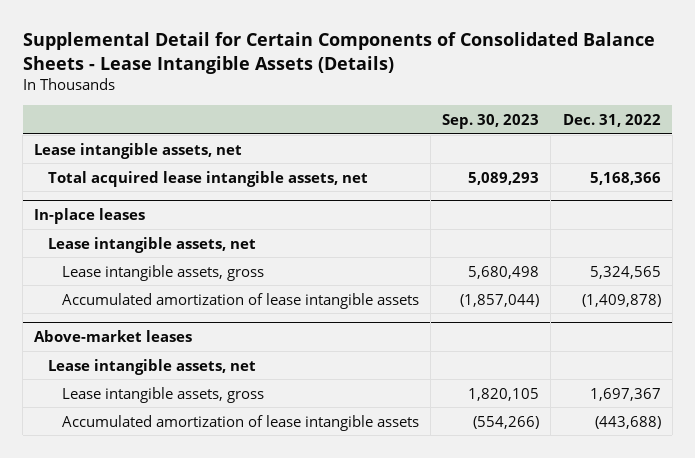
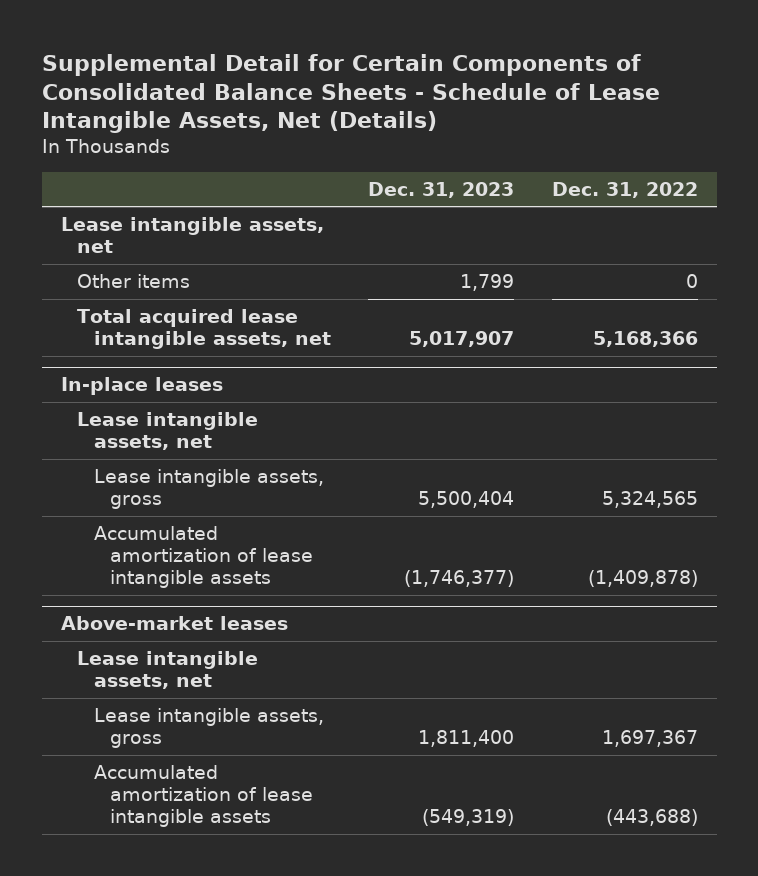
- Supplemental Detail for Certain Components of Consolidated Balance Sheets - Lease Intangible Assets (Details)
+ Supplemental Detail for Certain Components of Consolidated Balance Sheets - Schedule of Lease Intangible Assets, Net (Details)
- | Sep. 30, 2023 | Dec. 31, 2022
+ | Dec. 31, 2023 | Dec. 31, 2022
+ Other items | 1,799 | 0

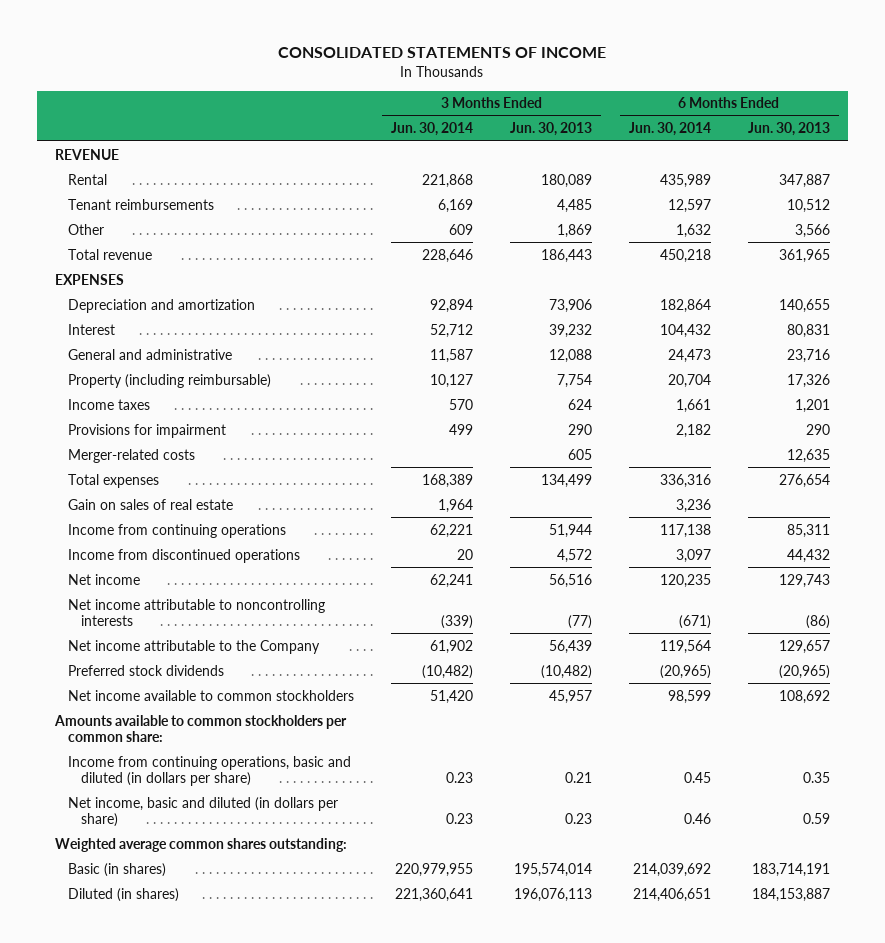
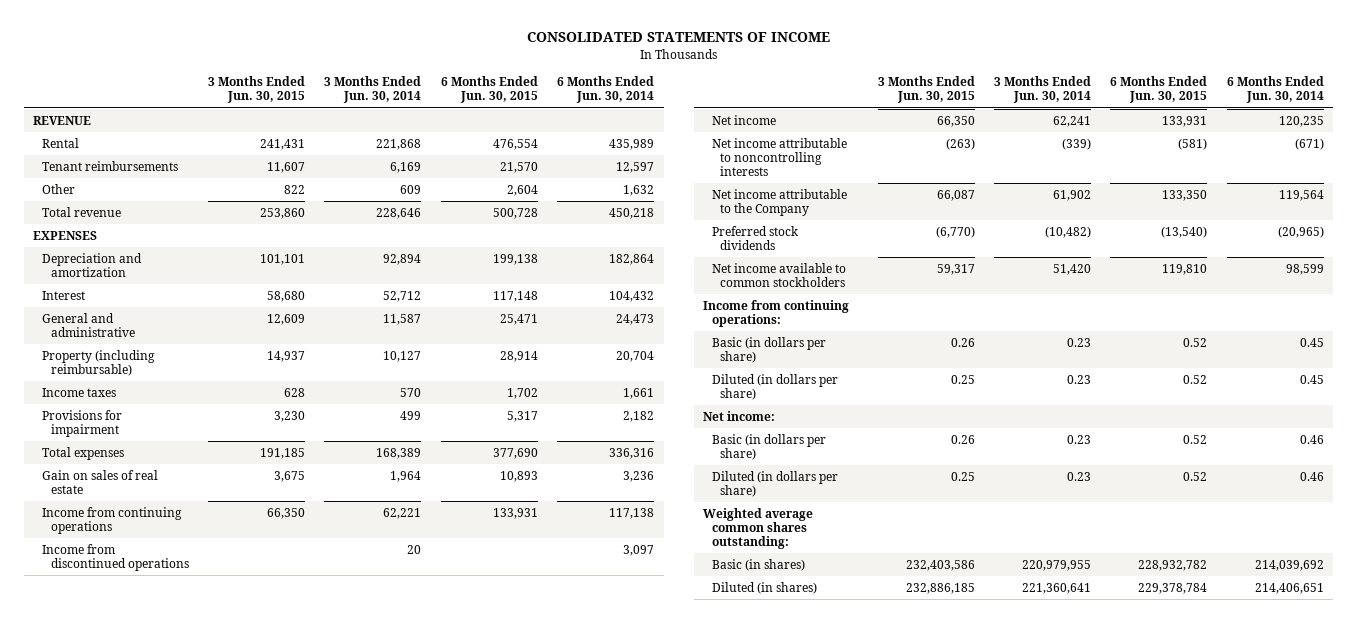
- | 3 Months Ended Jun. 30, 2014 | 3 Months Ended Jun. 30, 2013 | 6 Months Ended Jun. 30, 2014 | 6 Months Ended Jun. 30, 2013
+ | 3 Months Ended Jun. 30, 2015 | 3 Months Ended Jun. 30, 2014 | 6 Months Ended Jun. 30, 2015 | 6 Months Ended Jun. 30, 2014
- Merger-related costs | | 605 | | 12,635
- Amounts available to common stockholders per common share:
- Income from continuing operations, basic and diluted (in dollars per share) | 0.23 | 0.21 | 0.45 | 0.35
- Net income, basic and diluted (in dollars per share) | 0.23 | 0.23 | 0.46 | 0.59
+ Income from continuing operations:
+ Basic (in dollars per share) | 0.26 | 0.23 | 0.52 | 0.45
+ Diluted (in dollars per share) | 0.25 | 0.23 | 0.52 | 0.45
+ Net income:
+ Basic (in dollars per share) | 0.26 | 0.23 | 0.52 | 0.46
+ Diluted (in dollars per share) | 0.25 | 0.23 | 0.52 | 0.46

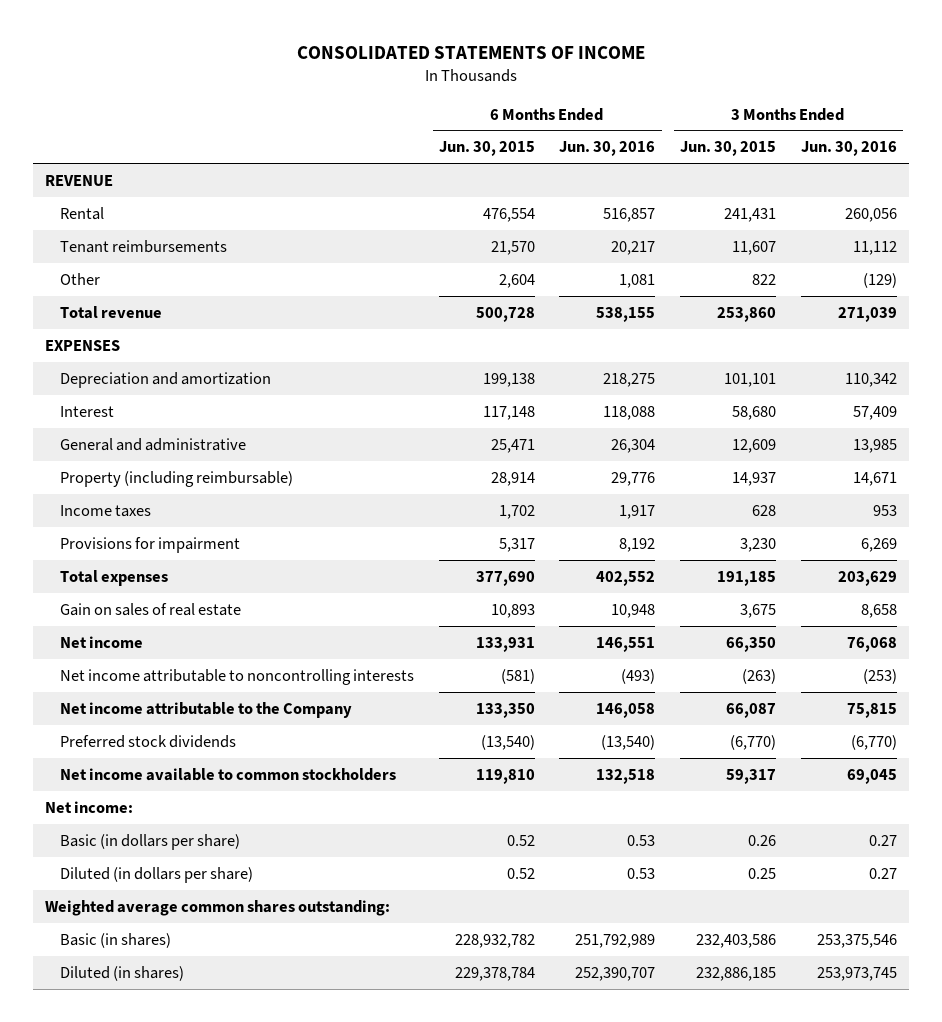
- | 3 Months Ended Jun. 30, 2015 | 3 Months Ended Jun. 30, 2014 | 6 Months Ended Jun. 30, 2015 | 6 Months Ended Jun. 30, 2014
+ | 6 Months Ended Jun. 30, 2015 | 6 Months Ended Jun. 30, 2016 | 3 Months Ended Jun. 30, 2015 | 3 Months Ended Jun. 30, 2016
- Income from continuing operations | 66,350 | 62,221 | 133,931 | 117,138
- Income from discontinued operations | | 20 | | 3,097
- Income from continuing operations:
- Basic (in dollars per share) | 0.26 | 0.23 | 0.52 | 0.45
- Diluted (in dollars per share) | 0.25 | 0.23 | 0.52 | 0.45

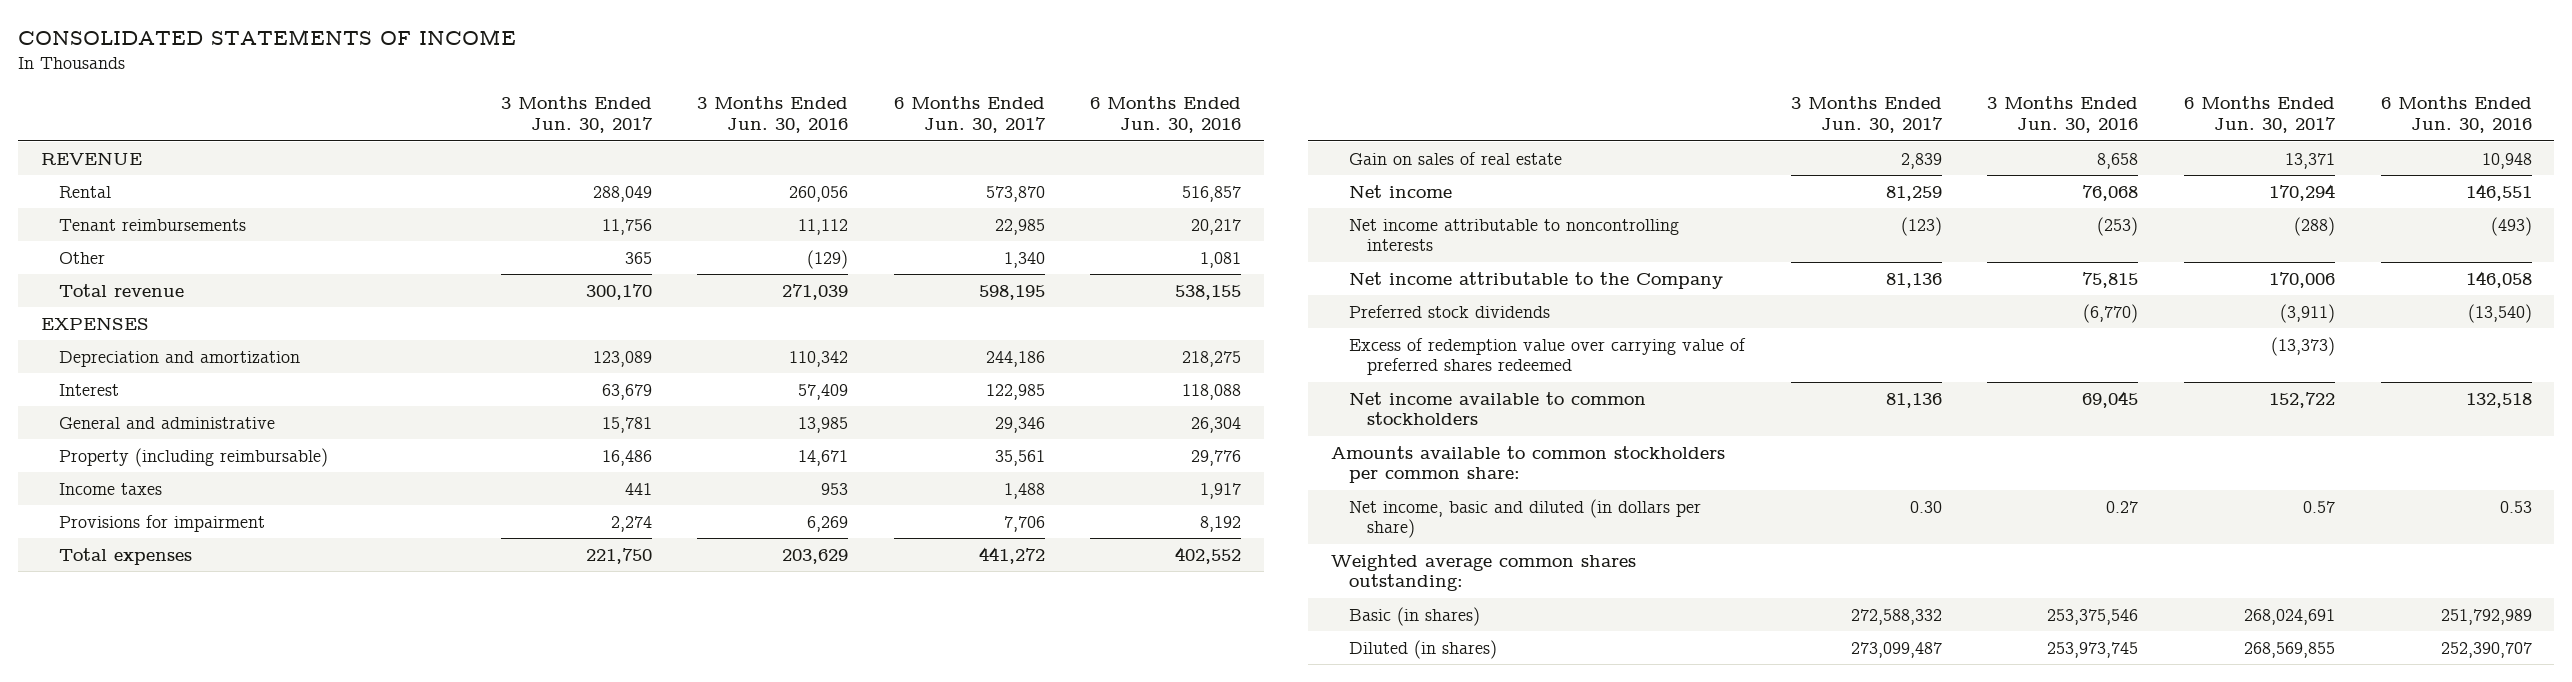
- | 6 Months Ended Jun. 30, 2015 | 6 Months Ended Jun. 30, 2016 | 3 Months Ended Jun. 30, 2015 | 3 Months Ended Jun. 30, 2016
+ | 3 Months Ended Jun. 30, 2017 | 3 Months Ended Jun. 30, 2016 | 6 Months Ended Jun. 30, 2017 | 6 Months Ended Jun. 30, 2016
+ Excess of redemption value over carrying value of preferred shares redeemed | | | (13,373) |
- Net income:
- Basic (in dollars per share) | 0.52 | 0.53 | 0.26 | 0.27
- Diluted (in dollars per share) | 0.52 | 0.53 | 0.25 | 0.27
+ Amounts available to common stockholders per common share:
+ Net income, basic and diluted (in dollars per share) | 0.30 | 0.27 | 0.57 | 0.53

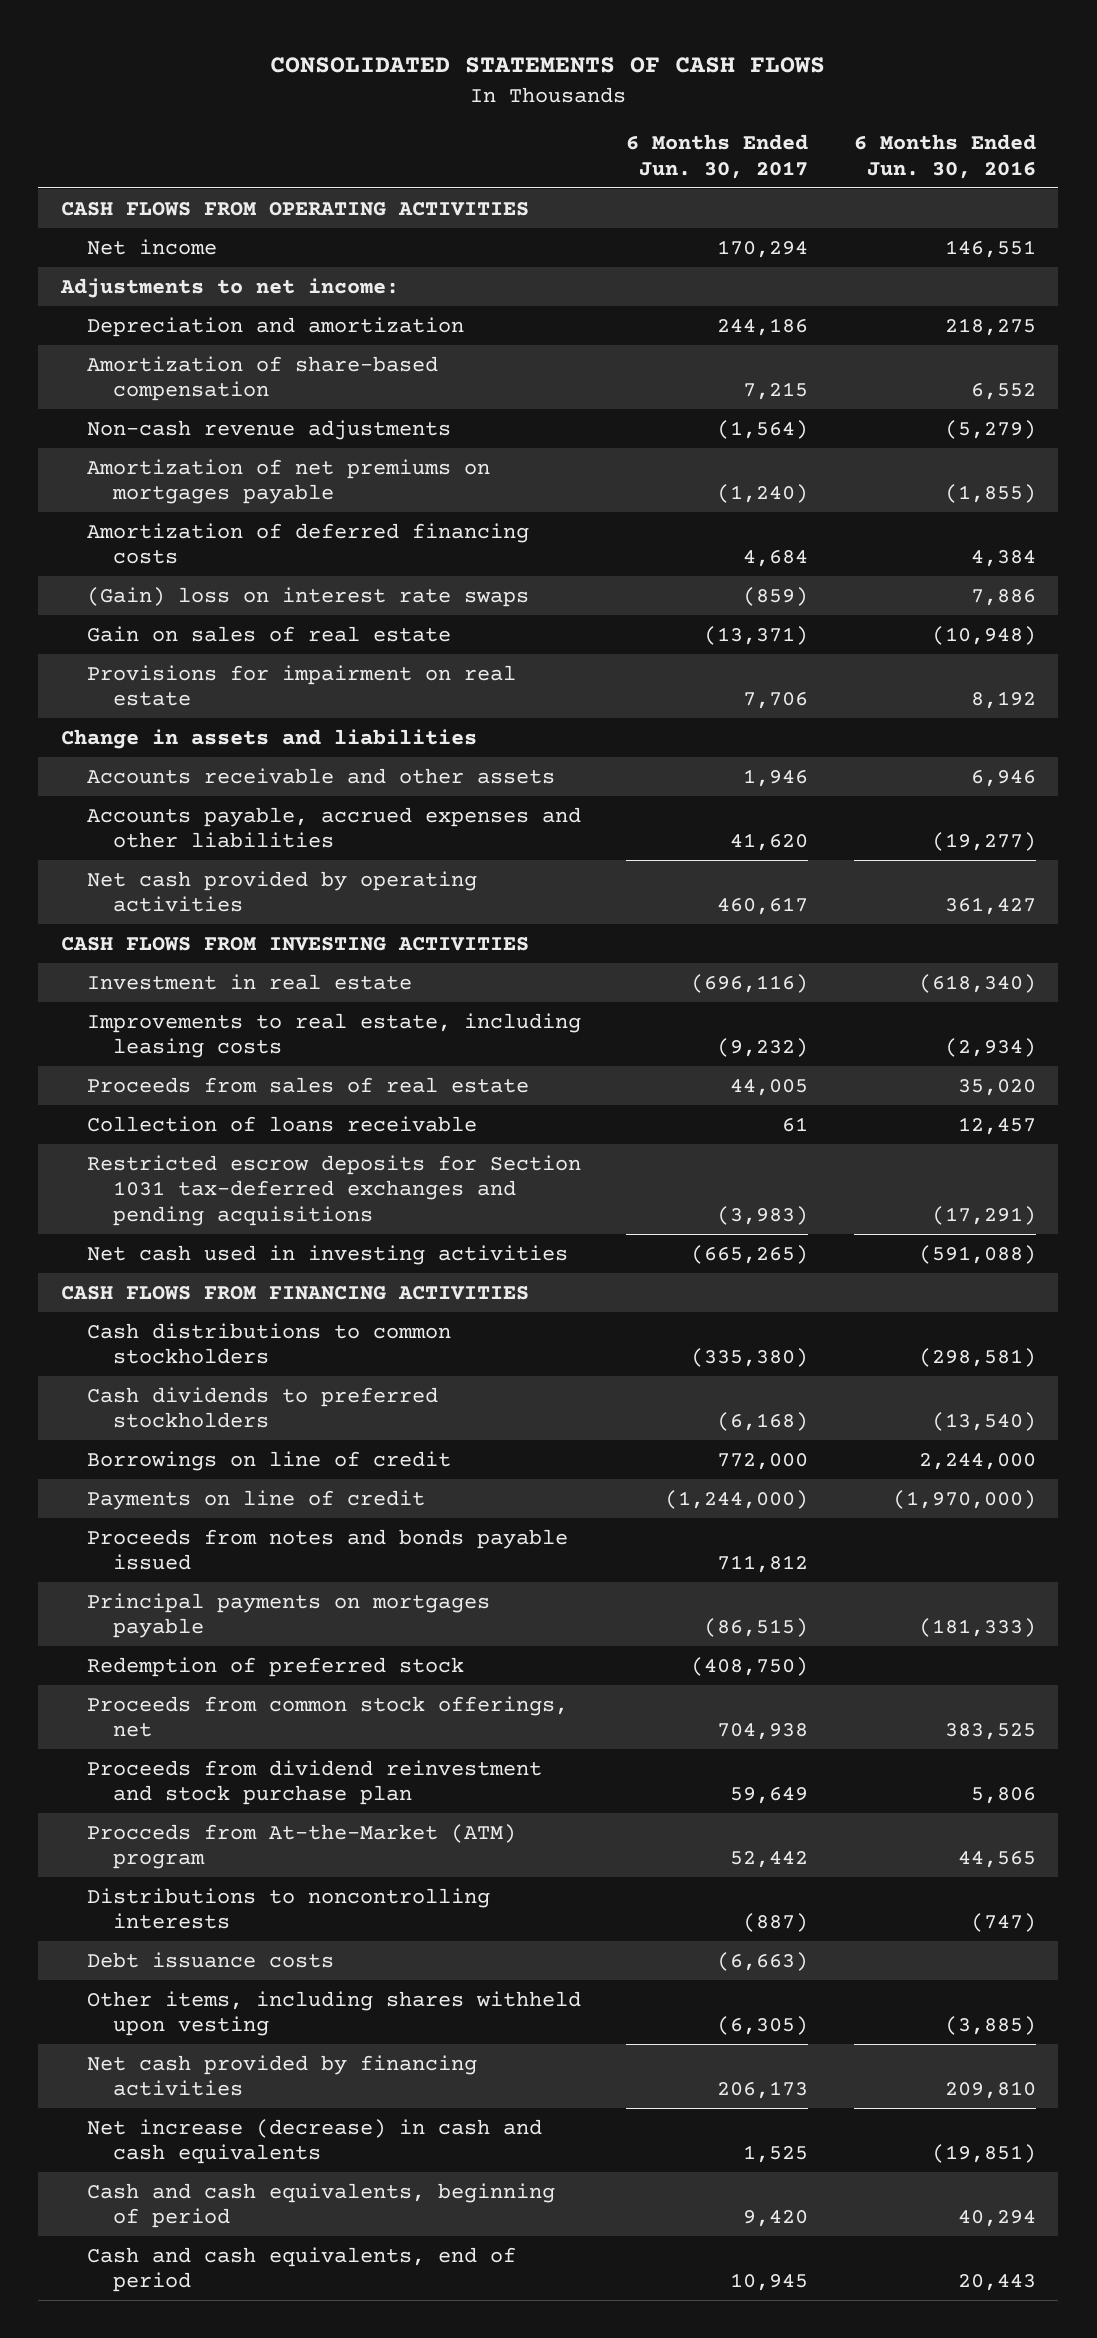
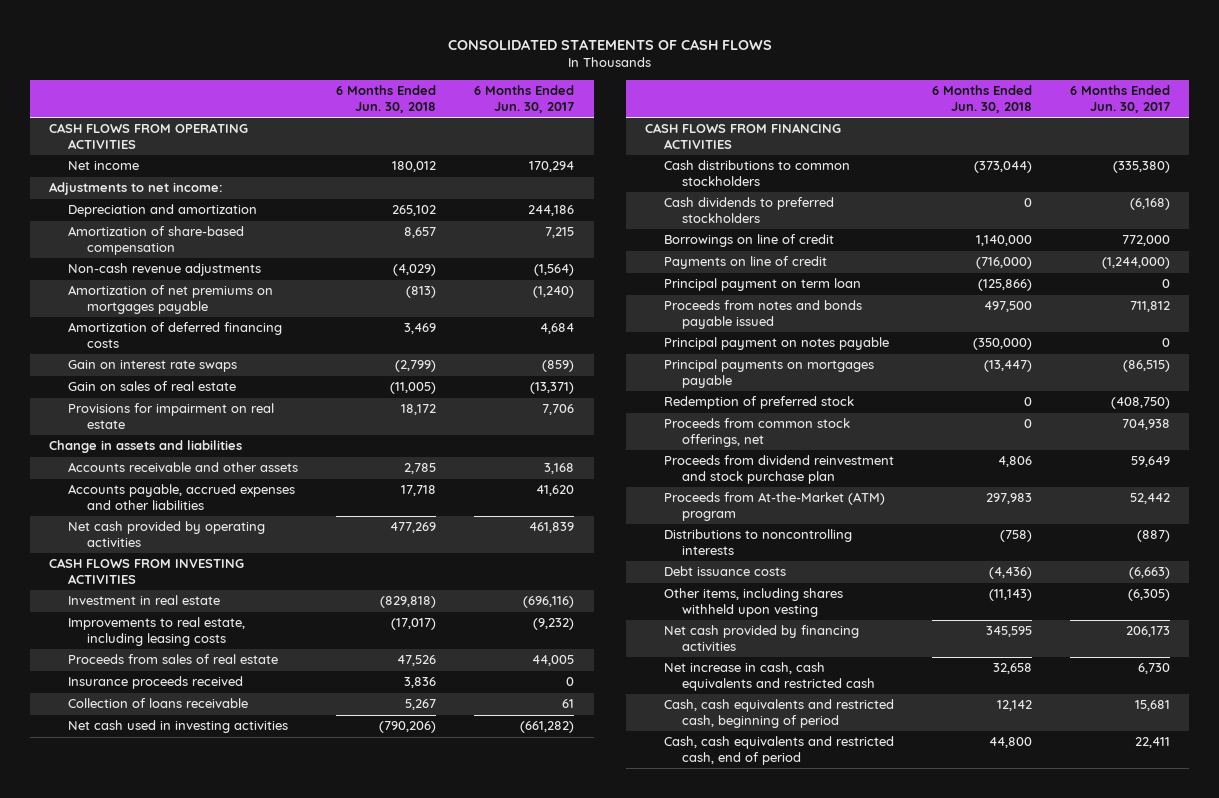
- | 6 Months Ended Jun. 30, 2017 | 6 Months Ended Jun. 30, 2016
+ | 6 Months Ended Jun. 30, 2018 | 6 Months Ended Jun. 30, 2017
- (Gain) loss on interest rate swaps | (859) | 7,886
+ Gain on interest rate swaps | (2,799) | (859)
- Accounts receivable and other assets | 1,946 | 6,946
+ Accounts receivable and other assets | 2,785 | 3,168
- Net cash provided by operating activities | 460,617 | 361,427
+ Net cash provided by operating activities | 477,269 | 461,839
+ Insurance proceeds received | 3,836 | 0
- Restricted escrow deposits for Section 1031 tax-deferred exchanges and pending acquisitions | (3,983) | (17,291)
- Net cash used in investing activities | (665,265) | (591,088)
+ Net cash used in investing activities | (790,206) | (661,282)
+ Principal payment on term loan | (125,866) | 0
+ Principal payment on notes payable | (350,000) | 0
- Procceds from At-the-Market (ATM) program | 52,442 | 44,565
+ Proceeds from At-the-Market (ATM) program | 297,983 | 52,442
- Net increase (decrease) in cash and cash equivalents | 1,525 | (19,851)
- Cash and cash equivalents, beginning of period | 9,420 | 40,294
- Cash and cash equivalents, end of period | 10,945 | 20,443
+ Net increase in cash, cash equivalents and restricted cash | 32,658 | 6,730
+ Cash, cash equivalents and restricted cash, beginning of period | 12,142 | 15,681
+ Cash, cash equivalents and restricted cash, end of period | 44,800 | 22,411

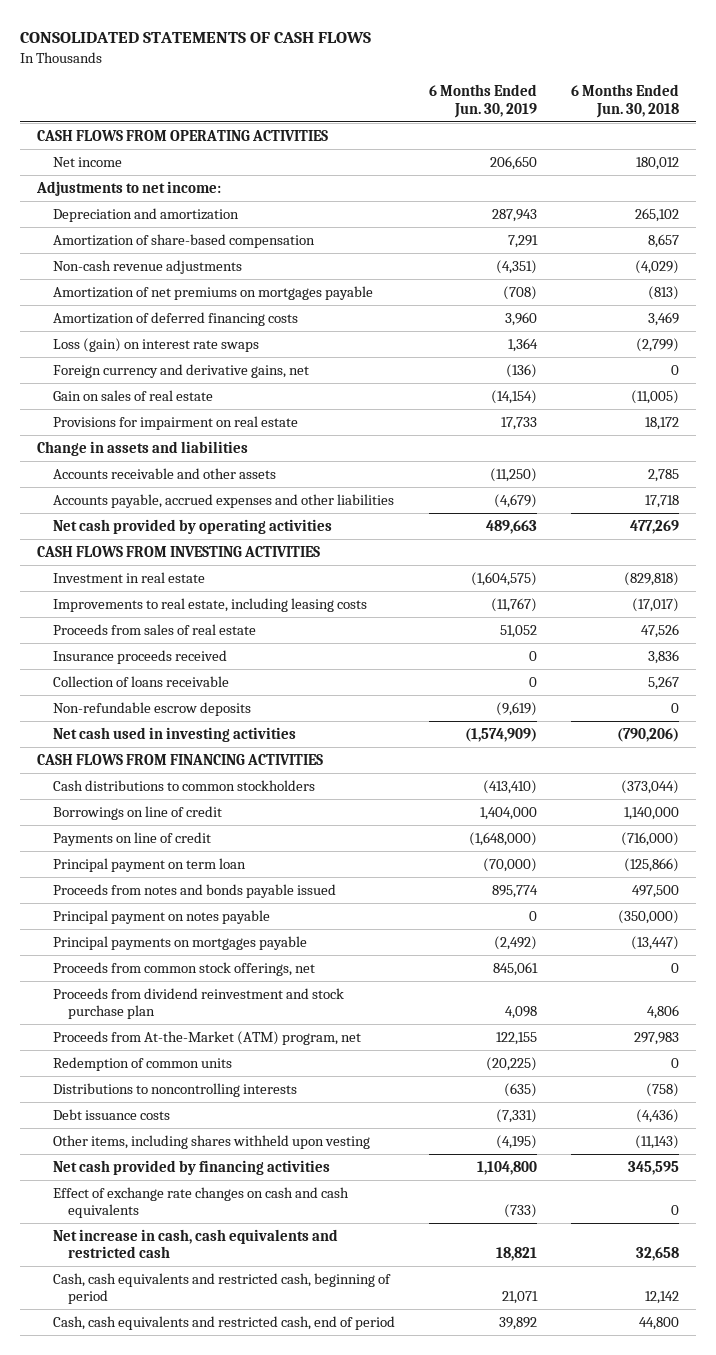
- | 6 Months Ended Jun. 30, 2018 | 6 Months Ended Jun. 30, 2017
+ | 6 Months Ended Jun. 30, 2019 | 6 Months Ended Jun. 30, 2018
- Gain on interest rate swaps | (2,799) | (859)
+ Loss (gain) on interest rate swaps | 1,364 | (2,799)
+ Foreign currency and derivative gains, net | (136) | 0
+ Non-refundable escrow deposits | (9,619) | 0
- Cash dividends to preferred stockholders | 0 | (6,168)
- Redemption of preferred stock | 0 | (408,750)
- Proceeds from At-the-Market (ATM) program | 297,983 | 52,442
+ Proceeds from At-the-Market (ATM) program, net | 122,155 | 297,983
+ Redemption of common units | (20,225) | 0
+ Effect of exchange rate changes on cash and cash equivalents | (733) | 0

